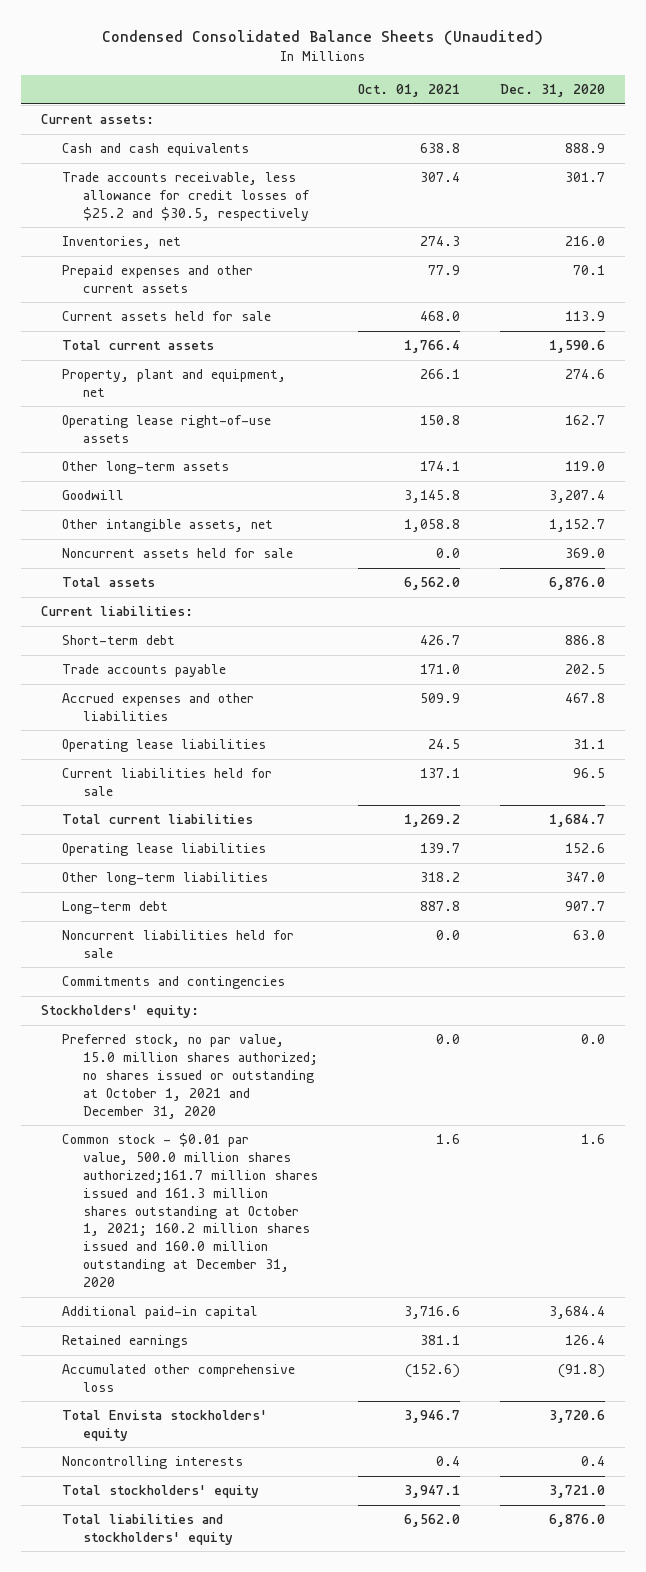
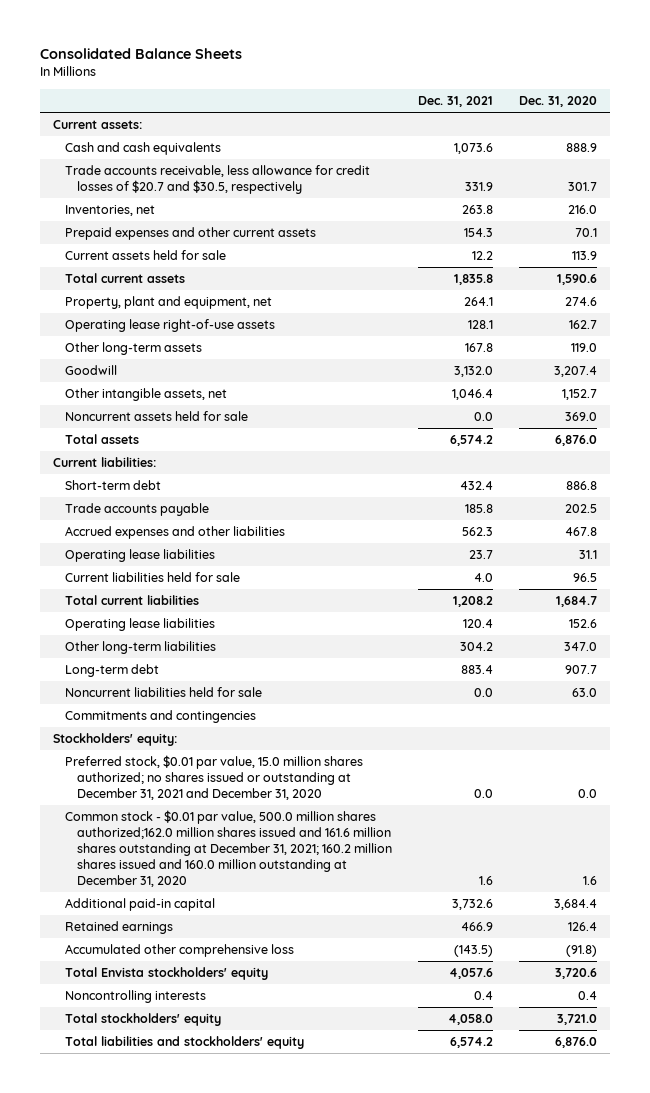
- Condensed Consolidated Balance Sheets (Unaudited)
+ Consolidated Balance Sheets
- | Oct. 01, 2021 | Dec. 31, 2020
+ | Dec. 31, 2021 | Dec. 31, 2020
- Trade accounts receivable, less allowance for credit losses of $25.2 and $30.5, respectively | 307.4 | 301.7
+ Trade accounts receivable, less allowance for credit losses of $20.7 and $30.5, respectively | 331.9 | 301.7
- Preferred stock, no par value, 15.0 million shares authorized; no shares issued or outstanding at October 1, 2021 and December 31, 2020 | 0.0 | 0.0
- Common stock - $0.01 par value, 500.0 million shares authorized;161.7 million shares issued and 161.3 million shares outstanding at October 1, 2021; 160.2 million shares issued and 160.0 million outstanding at December 31, 2020 | 1.6 | 1.6
+ Preferred stock, $0.01 par value, 15.0 million shares authorized; no shares issued or outstanding at December 31, 2021 and December 31, 2020 | 0.0 | 0.0
+ Common stock - $0.01 par value, 500.0 million shares authorized;162.0 million shares issued and 161.6 million shares outstanding at December 31, 2021; 160.2 million shares issued and 160.0 million outstanding at December 31, 2020 | 1.6 | 1.6

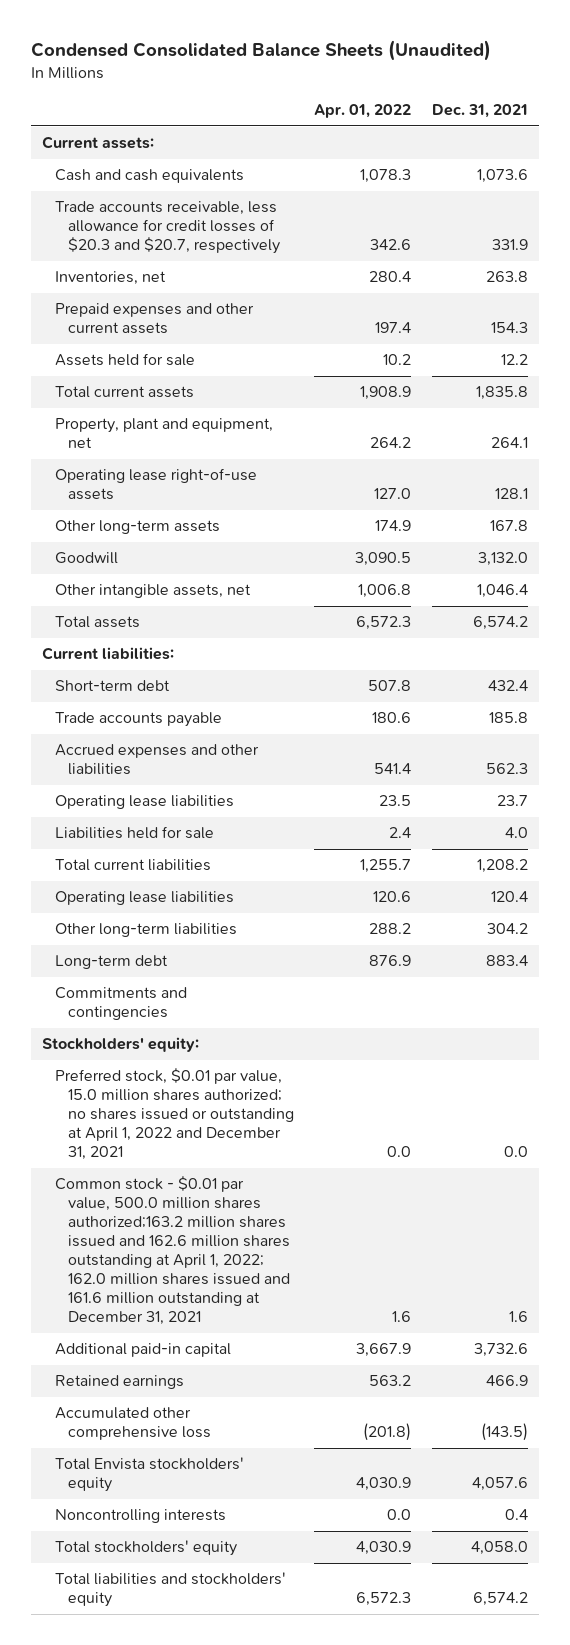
- Consolidated Balance Sheets
+ Condensed Consolidated Balance Sheets (Unaudited)
- | Dec. 31, 2021 | Dec. 31, 2020
+ | Apr. 01, 2022 | Dec. 31, 2021
- Trade accounts receivable, less allowance for credit losses of $20.7 and $30.5, respectively | 331.9 | 301.7
+ Trade accounts receivable, less allowance for credit losses of $20.3 and $20.7, respectively | 342.6 | 331.9
- Current assets held for sale | 12.2 | 113.9
+ Assets held for sale | 10.2 | 12.2
- Noncurrent assets held for sale | 0.0 | 369.0
- Current liabilities held for sale | 4.0 | 96.5
+ Liabilities held for sale | 2.4 | 4.0
- Noncurrent liabilities held for sale | 0.0 | 63.0
- Preferred stock, $0.01 par value, 15.0 million shares authorized; no shares issued or outstanding at December 31, 2021 and December 31, 2020 | 0.0 | 0.0
- Common stock - $0.01 par value, 500.0 million shares authorized;162.0 million shares issued and 161.6 million shares outstanding at December 31, 2021; 160.2 million shares issued and 160.0 million outstanding at December 31, 2020 | 1.6 | 1.6
+ Preferred stock, $0.01 par value, 15.0 million shares authorized; no shares issued or outstanding at April 1, 2022 and December 31, 2021 | 0.0 | 0.0
+ Common stock - $0.01 par value, 500.0 million shares authorized;163.2 million shares issued and 162.6 million shares outstanding at April 1, 2022; 162.0 million shares issued and 161.6 million outstanding at December 31, 2021 | 1.6 | 1.6

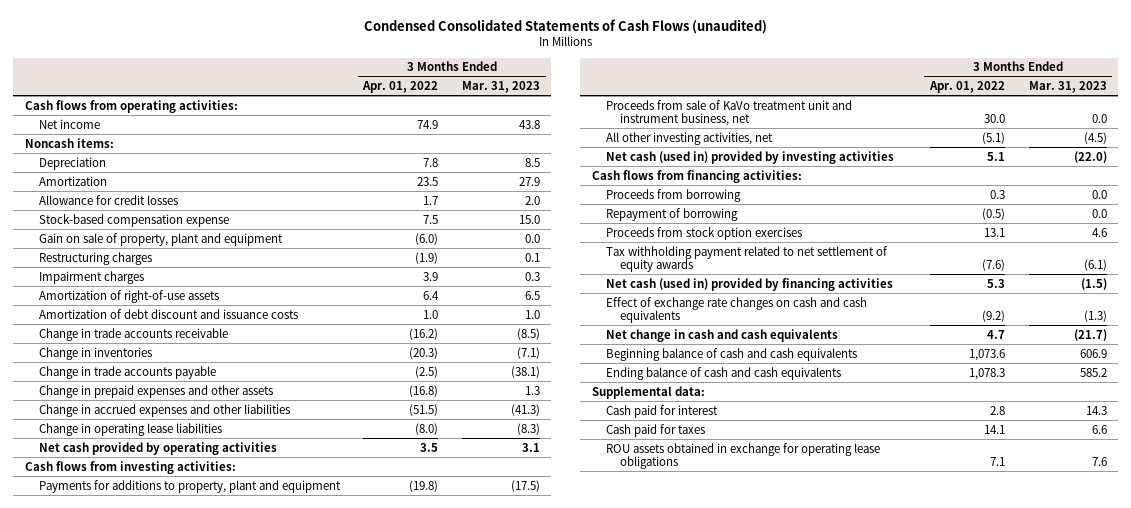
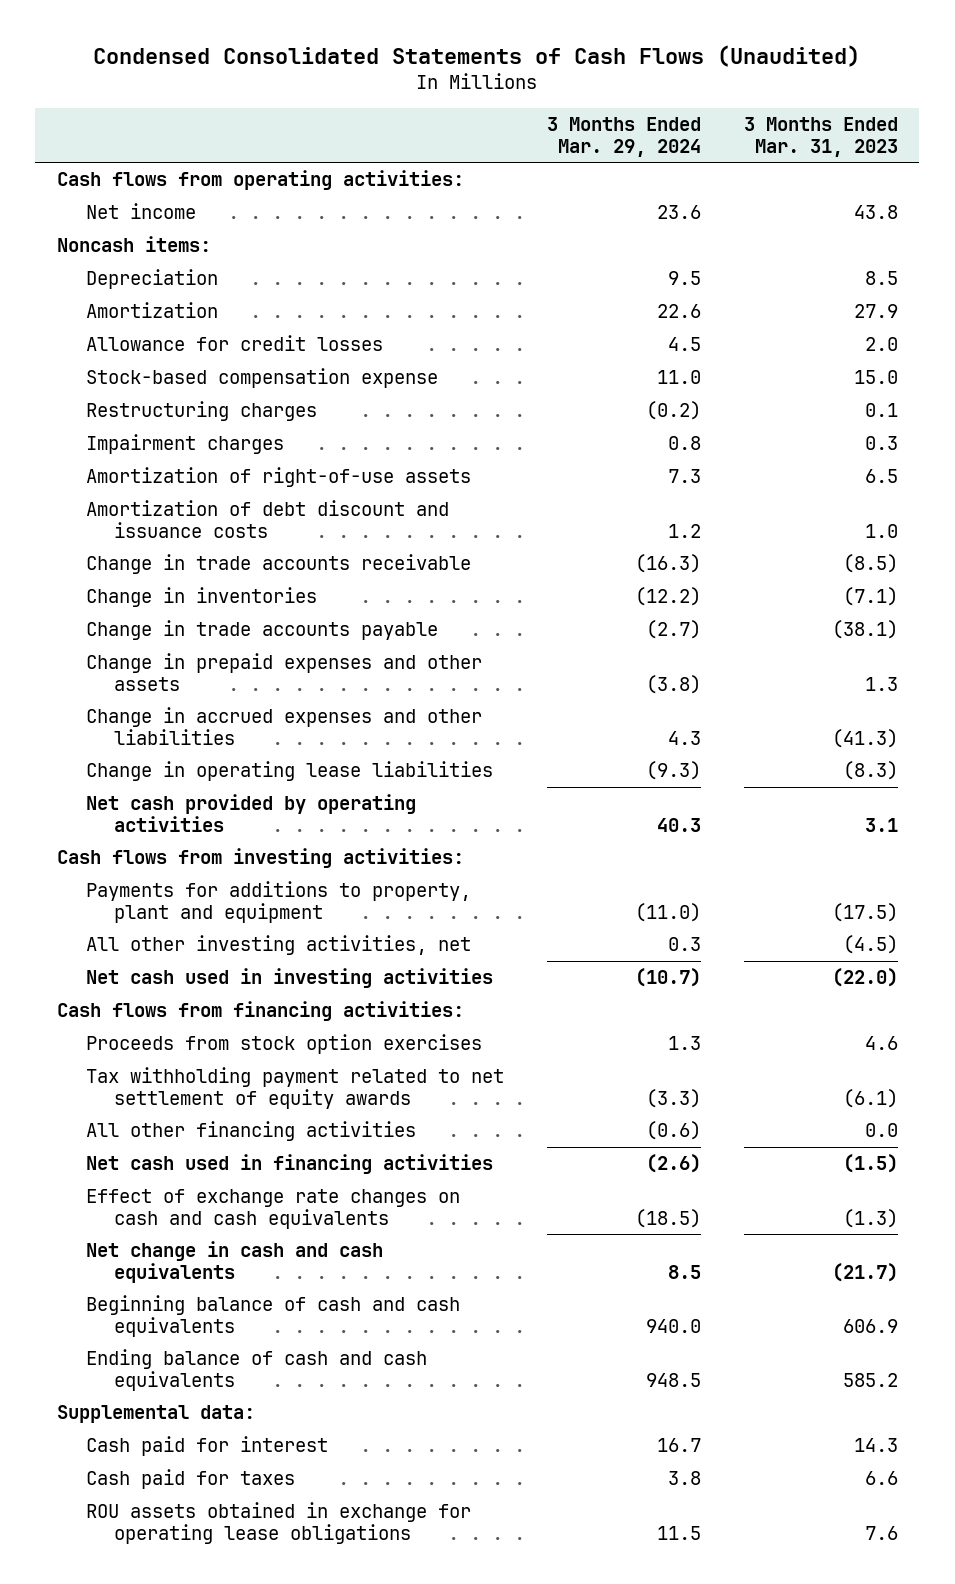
- Condensed Consolidated Statements of Cash Flows (unaudited)
+ Condensed Consolidated Statements of Cash Flows (Unaudited)
- | 3 Months Ended Apr. 01, 2022 | 3 Months Ended Mar. 31, 2023
+ | 3 Months Ended Mar. 29, 2024 | 3 Months Ended Mar. 31, 2023
- Gain on sale of property, plant and equipment | (6.0) | 0.0
- Proceeds from sale of KaVo treatment unit and instrument business, net | 30.0 | 0.0
- Net cash (used in) provided by investing activities | 5.1 | (22.0)
+ Net cash used in investing activities | (10.7) | (22.0)
- Proceeds from borrowing | 0.3 | 0.0
- Repayment of borrowing | (0.5) | 0.0
- Net cash (used in) provided by financing activities | 5.3 | (1.5)
+ All other financing activities | (0.6) | 0.0
+ Net cash used in financing activities | (2.6) | (1.5)

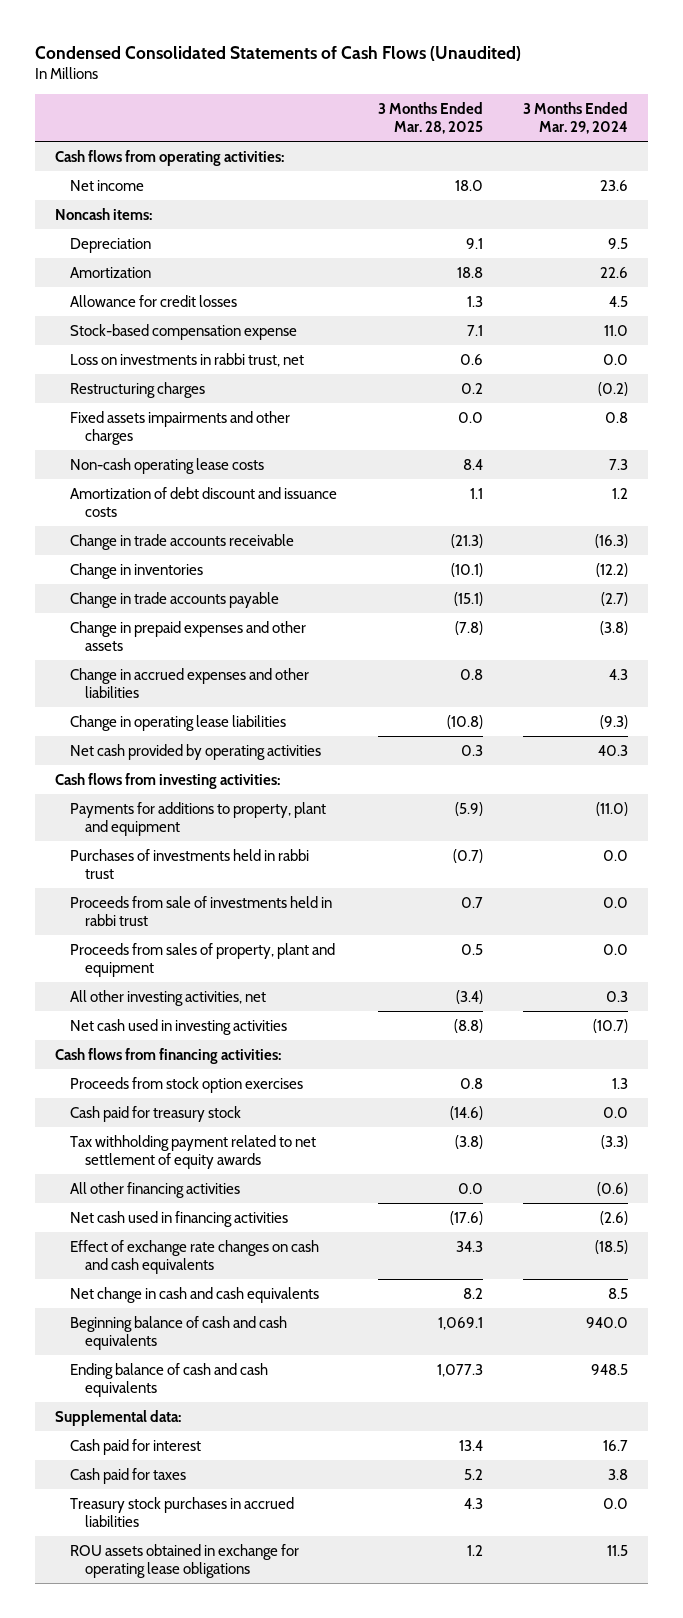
- | 3 Months Ended Mar. 29, 2024 | 3 Months Ended Mar. 31, 2023
+ | 3 Months Ended Mar. 28, 2025 | 3 Months Ended Mar. 29, 2024
+ Loss on investments in rabbi trust, net | 0.6 | 0.0
- Impairment charges | 0.8 | 0.3
- Amortization of right-of-use assets | 7.3 | 6.5
+ Fixed assets impairments and other charges | 0.0 | 0.8
+ Non-cash operating lease costs | 8.4 | 7.3
+ Purchases of investments held in rabbi trust | (0.7) | 0.0
+ Proceeds from sale of investments held in rabbi trust | 0.7 | 0.0
+ Proceeds from sales of property, plant and equipment | 0.5 | 0.0
+ Cash paid for treasury stock | (14.6) | 0.0
+ Treasury stock purchases in accrued liabilities | 4.3 | 0.0

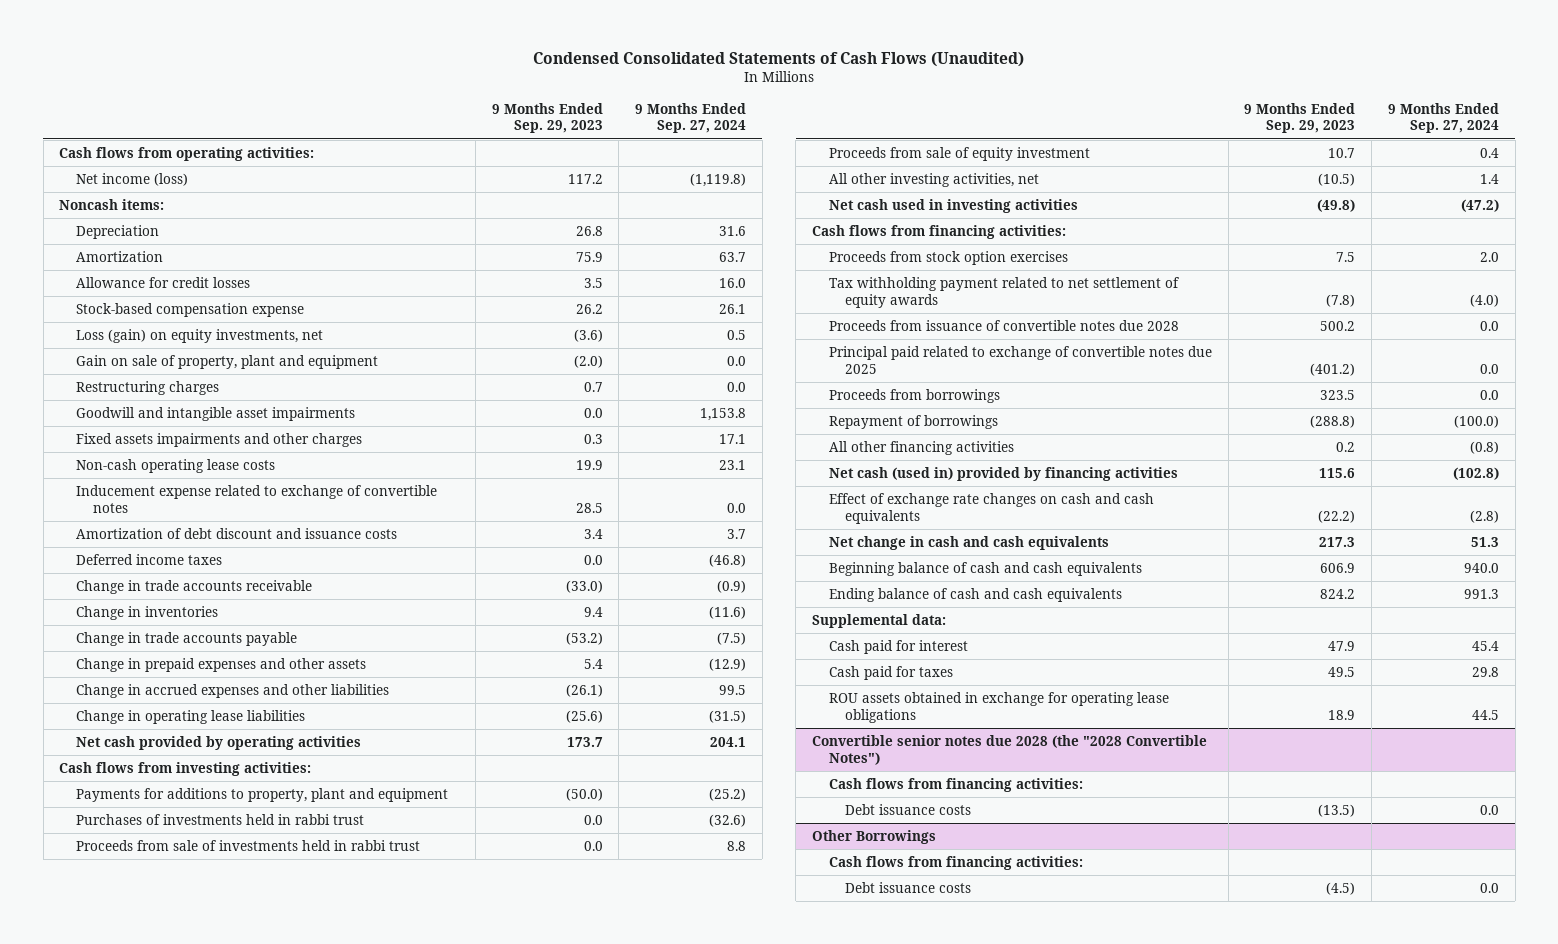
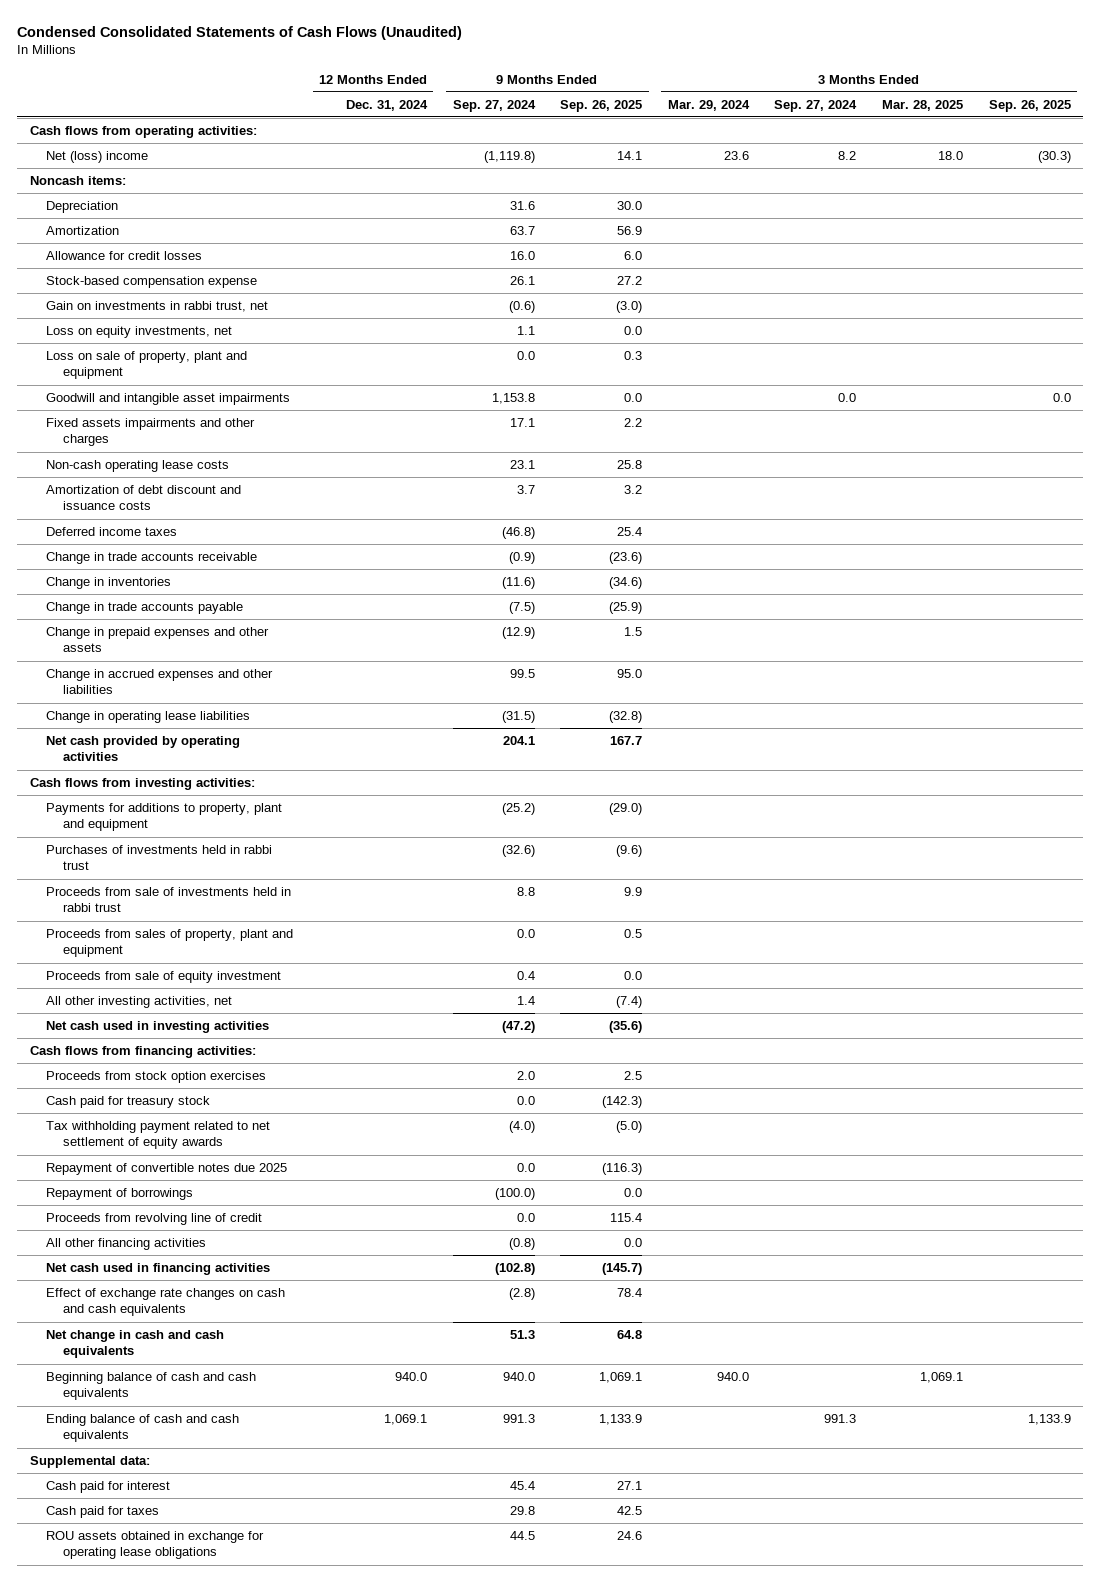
- | 9 Months Ended Sep. 29, 2023 | 9 Months Ended Sep. 27, 2024
+ | 12 Months Ended Dec. 31, 2024 | 9 Months Ended Sep. 27, 2024 | 9 Months Ended Sep. 26, 2025 | 3 Months Ended Mar. 29, 2024 | 3 Months Ended Sep. 27, 2024 | 3 Months Ended Mar. 28, 2025 | 3 Months Ended Sep. 26, 2025
- Net income (loss) | 117.2 | (1,119.8)
+ Net (loss) income | | (1,119.8) | 14.1 | 23.6 | 8.2 | 18.0 | (30.3)
- Loss (gain) on equity investments, net | (3.6) | 0.5
- Gain on sale of property, plant and equipment | (2.0) | 0.0
- Restructuring charges | 0.7 | 0.0
+ Gain on investments in rabbi trust, net | | (0.6) | (3.0) | | | |
+ Loss on equity investments, net | | 1.1 | 0.0 | | | |
+ Loss on sale of property, plant and equipment | | 0.0 | 0.3 | | | |
- Inducement expense related to exchange of convertible notes | 28.5 | 0.0
+ Proceeds from sales of property, plant and equipment | | 0.0 | 0.5 | | | |
+ Cash paid for treasury stock | | 0.0 | (142.3) | | | |
- Proceeds from issuance of convertible notes due 2028 | 500.2 | 0.0
- Principal paid related to exchange of convertible notes due 2025 | (401.2) | 0.0
- Proceeds from borrowings | 323.5 | 0.0
+ Repayment of convertible notes due 2025 | | 0.0 | (116.3) | | | |
+ Proceeds from revolving line of credit | | 0.0 | 115.4 | | | |
- Net cash (used in) provided by financing activities | 115.6 | (102.8)
+ Net cash used in financing activities | | (102.8) | (145.7) | | | |
- Convertible senior notes due 2028 (the "2028 Convertible Notes")
- Cash flows from financing activities:
- Debt issuance costs | (13.5) | 0.0
- Other Borrowings
- Cash flows from financing activities:
- Debt issuance costs | (4.5) | 0.0

